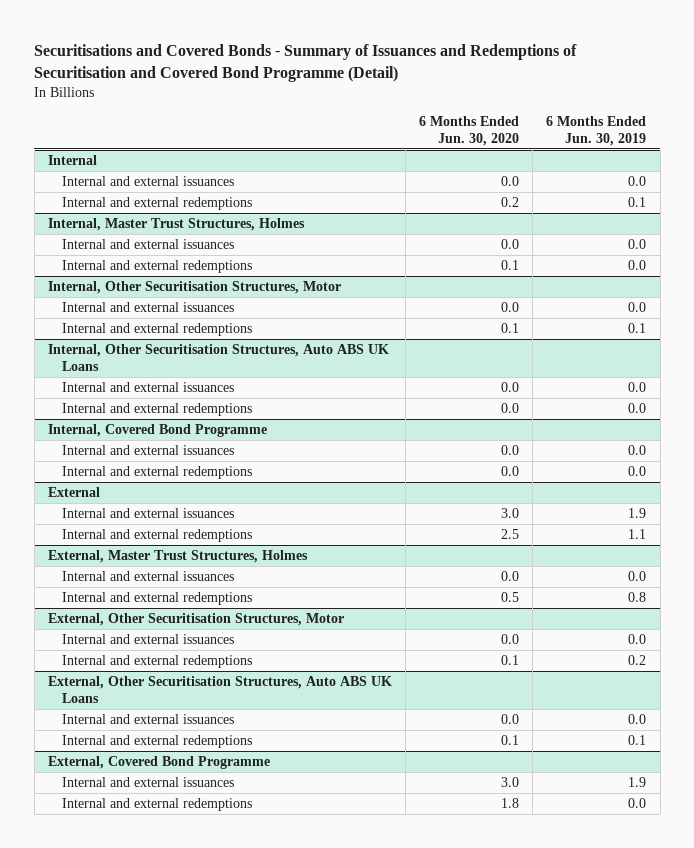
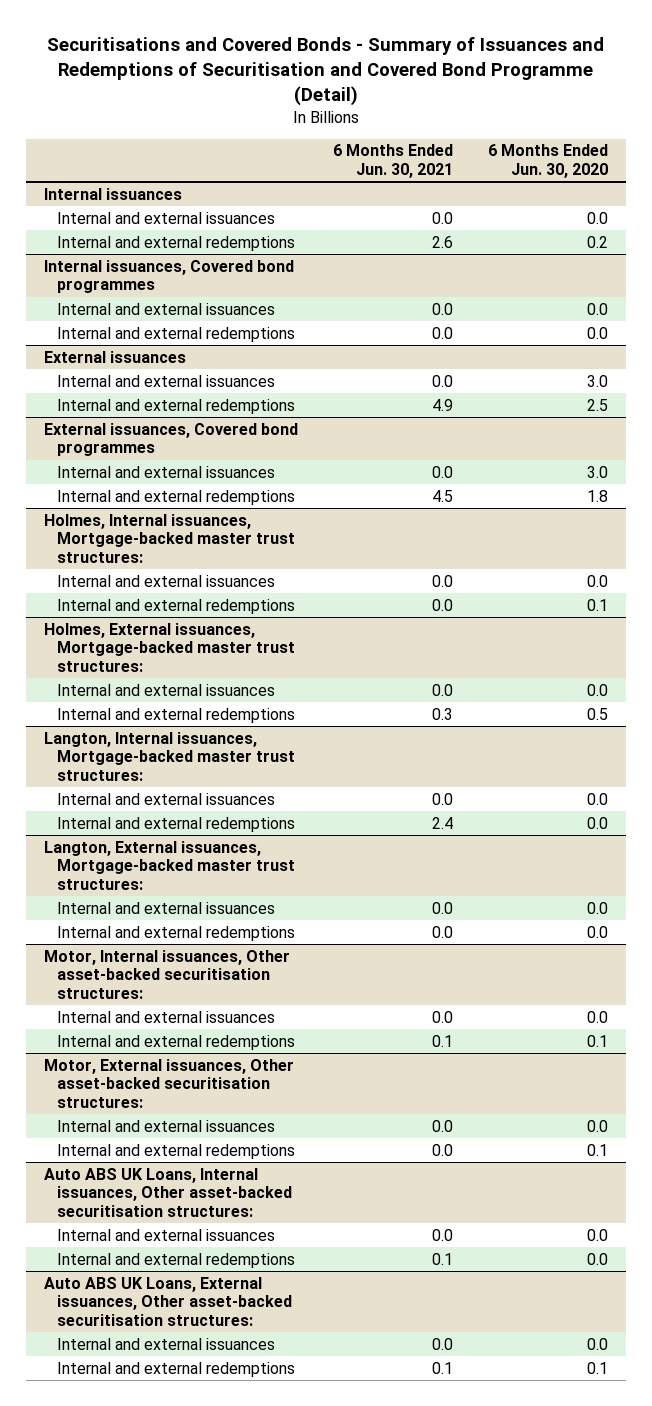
- | 6 Months Ended Jun. 30, 2020 | 6 Months Ended Jun. 30, 2019
+ | 6 Months Ended Jun. 30, 2021 | 6 Months Ended Jun. 30, 2020
- Internal
+ Internal issuances
- Internal, Master Trust Structures, Holmes
+ Internal issuances, Covered bond programmes
- Internal and external redemptions | 0.1 | 0.0
- Internal, Other Securitisation Structures, Motor
+ Internal and external redemptions | 0.0 | 0.0
+ External issuances
+ Internal and external issuances | 0.0 | 3.0
+ Internal and external redemptions | 4.9 | 2.5
+ External issuances, Covered bond programmes
+ Internal and external issuances | 0.0 | 3.0
+ Internal and external redemptions | 4.5 | 1.8
+ Holmes, Internal issuances, Mortgage-backed master trust structures:
- Internal, Other Securitisation Structures, Auto ABS UK Loans
+ Holmes, External issuances, Mortgage-backed master trust structures:
+ Internal and external redemptions | 0.3 | 0.5
+ Langton, Internal issuances, Mortgage-backed master trust structures:
+ Internal and external issuances | 0.0 | 0.0
- Internal, Covered Bond Programme
+ Langton, External issuances, Mortgage-backed master trust structures:
- External
- Internal and external issuances | 3.0 | 1.9
- Internal and external redemptions | 2.5 | 1.1
- External, Master Trust Structures, Holmes
+ Motor, Internal issuances, Other asset-backed securitisation structures:
- Internal and external redemptions | 0.5 | 0.8
- External, Other Securitisation Structures, Motor
+ Internal and external redemptions | 0.1 | 0.1
+ Motor, External issuances, Other asset-backed securitisation structures:
- External, Other Securitisation Structures, Auto ABS UK Loans
+ Auto ABS UK Loans, Internal issuances, Other asset-backed securitisation structures:
+ Internal and external redemptions | 0.1 | 0.0
+ Auto ABS UK Loans, External issuances, Other asset-backed securitisation structures:
+ Internal and external issuances | 0.0 | 0.0
- External, Covered Bond Programme
- Internal and external issuances | 3.0 | 1.9
- Internal and external redemptions | 1.8 | 0.0

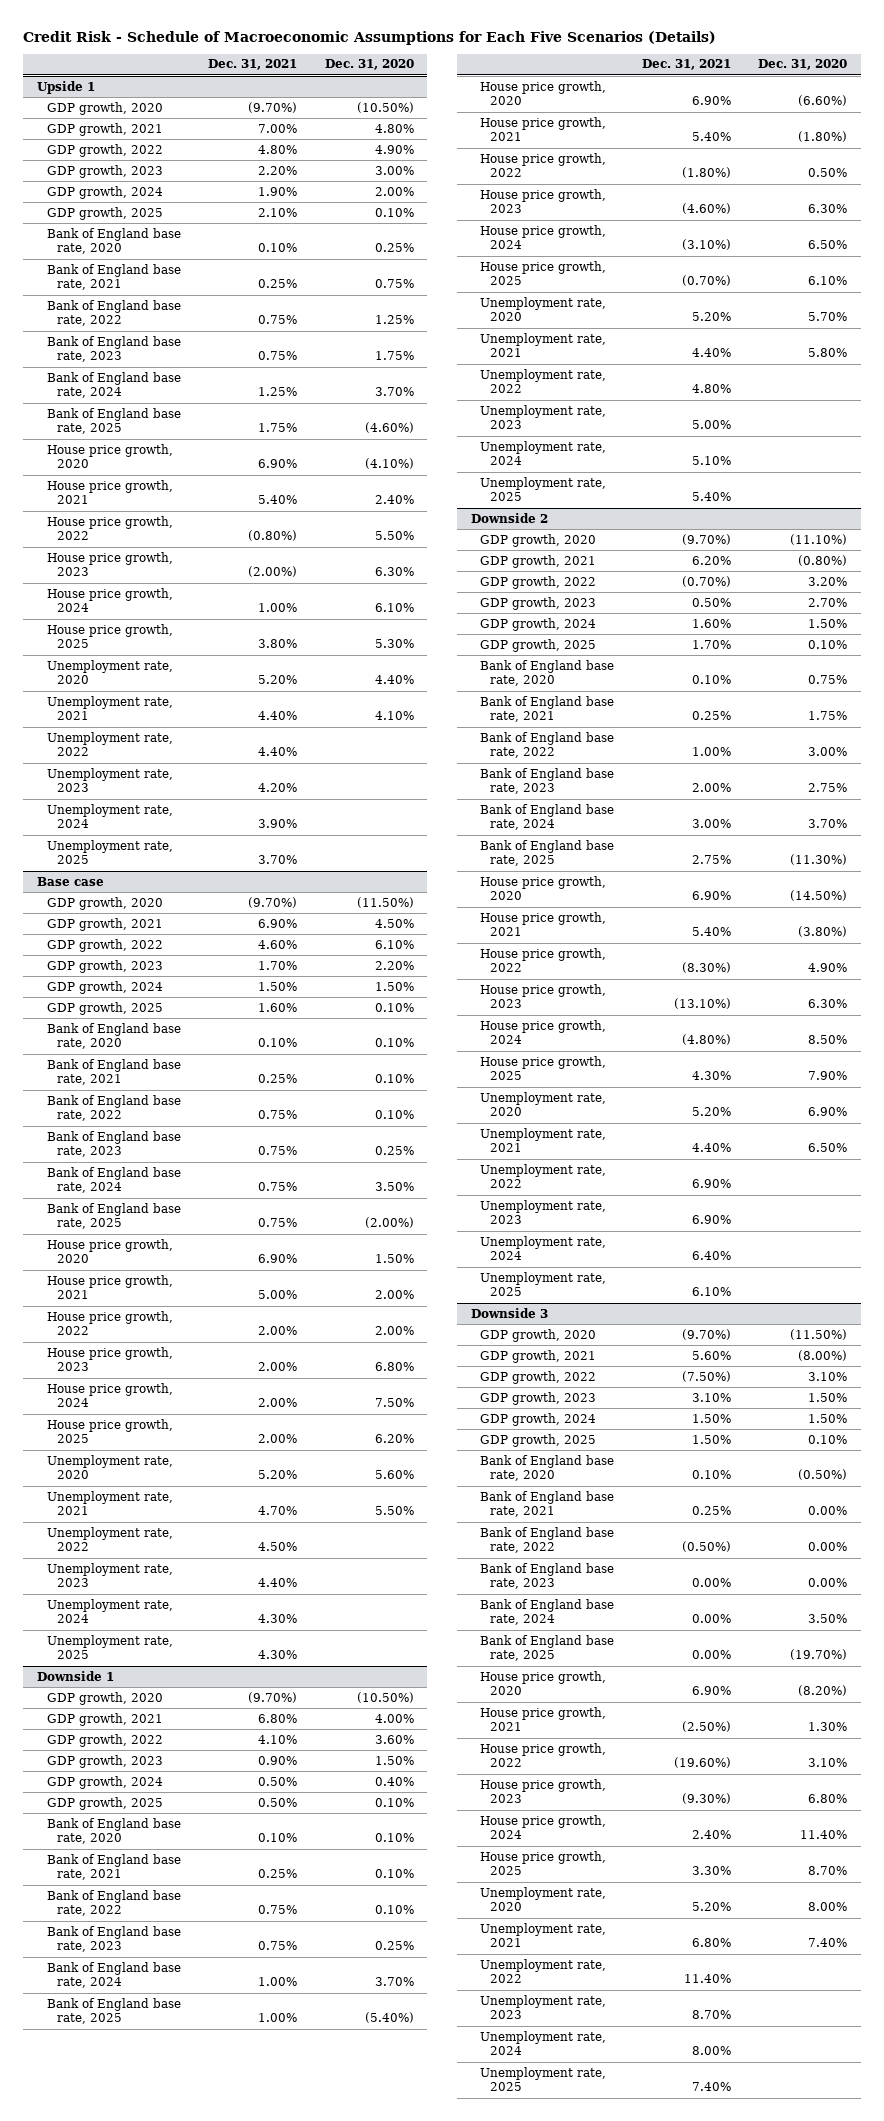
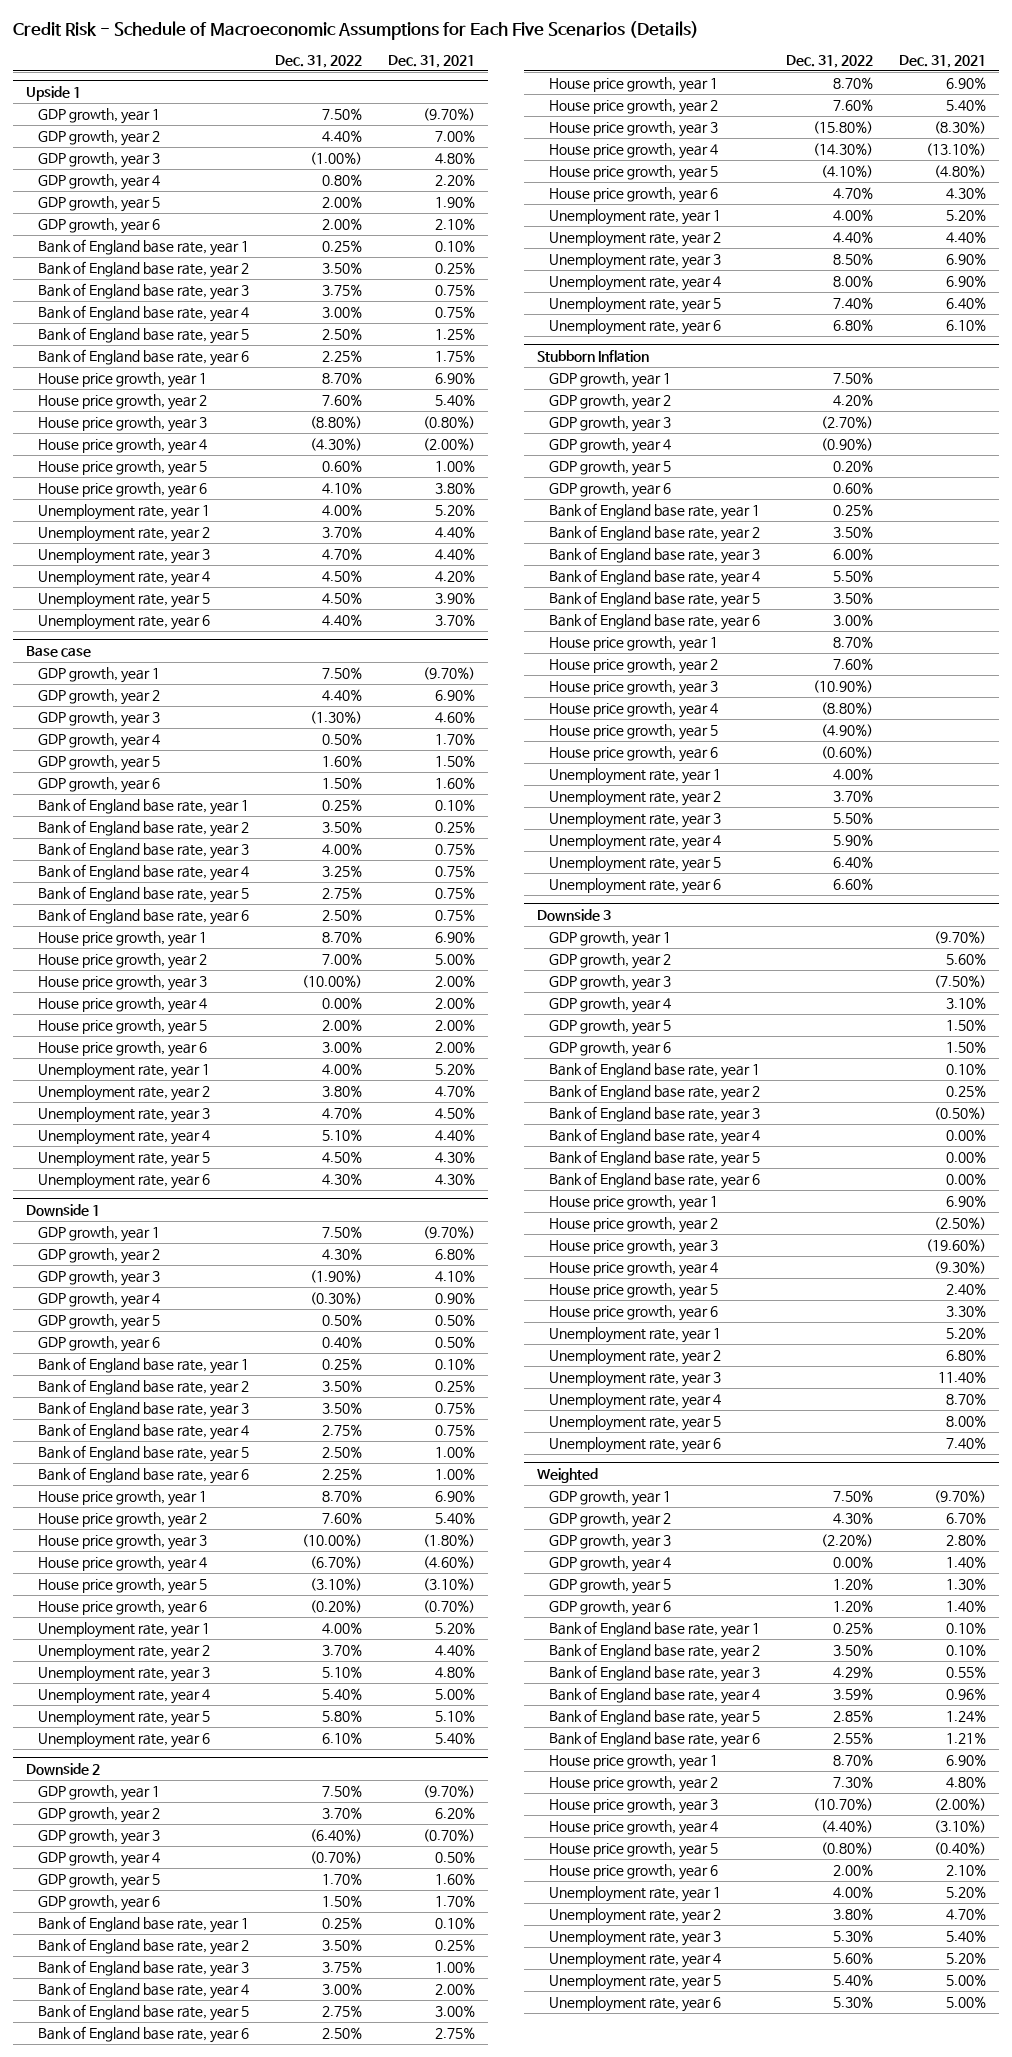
- | Dec. 31, 2021 | Dec. 31, 2020
+ | Dec. 31, 2022 | Dec. 31, 2021
@ Upside 1
- GDP growth, 2020 | (9.70%) | (10.50%)
- GDP growth, 2021 | 7.00% | 4.80%
- GDP growth, 2022 | 4.80% | 4.90%
- GDP growth, 2023 | 2.20% | 3.00%
- GDP growth, 2024 | 1.90% | 2.00%
- GDP growth, 2025 | 2.10% | 0.10%
- Bank of England base rate, 2020 | 0.10% | 0.25%
- Bank of England base rate, 2021 | 0.25% | 0.75%
- Bank of England base rate, 2022 | 0.75% | 1.25%
- Bank of England base rate, 2023 | 0.75% | 1.75%
- Bank of England base rate, 2024 | 1.25% | 3.70%
- Bank of England base rate, 2025 | 1.75% | (4.60%)
- House price growth, 2020 | 6.90% | (4.10%)
- House price growth, 2021 | 5.40% | 2.40%
- House price growth, 2022 | (0.80%) | 5.50%
- House price growth, 2023 | (2.00%) | 6.30%
- House price growth, 2024 | 1.00% | 6.10%
- House price growth, 2025 | 3.80% | 5.30%
- Unemployment rate, 2020 | 5.20% | 4.40%
- Unemployment rate, 2021 | 4.40% | 4.10%
- Unemployment rate, 2022 | 4.40% |
- Unemployment rate, 2023 | 4.20% |
- Unemployment rate, 2024 | 3.90% |
- Unemployment rate, 2025 | 3.70% |
+ GDP growth, year 1 | 7.50% | (9.70%)
+ GDP growth, year 2 | 4.40% | 7.00%
+ GDP growth, year 3 | (1.00%) | 4.80%
+ GDP growth, year 4 | 0.80% | 2.20%
+ GDP growth, year 5 | 2.00% | 1.90%
+ GDP growth, year 6 | 2.00% | 2.10%
+ Bank of England base rate, year 1 | 0.25% | 0.10%
+ Bank of England base rate, year 2 | 3.50% | 0.25%
+ Bank of England base rate, year 3 | 3.75% | 0.75%
+ Bank of England base rate, year 4 | 3.00% | 0.75%
+ Bank of England base rate, year 5 | 2.50% | 1.25%
+ Bank of England base rate, year 6 | 2.25% | 1.75%
+ House price growth, year 1 | 8.70% | 6.90%
+ House price growth, year 2 | 7.60% | 5.40%
+ House price growth, year 3 | (8.80%) | (0.80%)
+ House price growth, year 4 | (4.30%) | (2.00%)
+ House price growth, year 5 | 0.60% | 1.00%
+ House price growth, year 6 | 4.10% | 3.80%
+ Unemployment rate, year 1 | 4.00% | 5.20%
+ Unemployment rate, year 2 | 3.70% | 4.40%
+ Unemployment rate, year 3 | 4.70% | 4.40%
+ Unemployment rate, year 4 | 4.50% | 4.20%
+ Unemployment rate, year 5 | 4.50% | 3.90%
+ Unemployment rate, year 6 | 4.40% | 3.70%
@ Base case
- GDP growth, 2020 | (9.70%) | (11.50%)
- GDP growth, 2021 | 6.90% | 4.50%
- GDP growth, 2022 | 4.60% | 6.10%
- GDP growth, 2023 | 1.70% | 2.20%
- GDP growth, 2024 | 1.50% | 1.50%
- GDP growth, 2025 | 1.60% | 0.10%
- Bank of England base rate, 2020 | 0.10% | 0.10%
- Bank of England base rate, 2021 | 0.25% | 0.10%
- Bank of England base rate, 2022 | 0.75% | 0.10%
- Bank of England base rate, 2023 | 0.75% | 0.25%
- Bank of England base rate, 2024 | 0.75% | 3.50%
- Bank of England base rate, 2025 | 0.75% | (2.00%)
- House price growth, 2020 | 6.90% | 1.50%
- House price growth, 2021 | 5.00% | 2.00%
- House price growth, 2022 | 2.00% | 2.00%
- House price growth, 2023 | 2.00% | 6.80%
- House price growth, 2024 | 2.00% | 7.50%
- House price growth, 2025 | 2.00% | 6.20%
- Unemployment rate, 2020 | 5.20% | 5.60%
- Unemployment rate, 2021 | 4.70% | 5.50%
- Unemployment rate, 2022 | 4.50% |
- Unemployment rate, 2023 | 4.40% |
- Unemployment rate, 2024 | 4.30% |
- Unemployment rate, 2025 | 4.30% |
+ GDP growth, year 1 | 7.50% | (9.70%)
+ GDP growth, year 2 | 4.40% | 6.90%
+ GDP growth, year 3 | (1.30%) | 4.60%
+ GDP growth, year 4 | 0.50% | 1.70%
+ GDP growth, year 5 | 1.60% | 1.50%
+ GDP growth, year 6 | 1.50% | 1.60%
+ Bank of England base rate, year 1 | 0.25% | 0.10%
+ Bank of England base rate, year 2 | 3.50% | 0.25%
+ Bank of England base rate, year 3 | 4.00% | 0.75%
+ Bank of England base rate, year 4 | 3.25% | 0.75%
+ Bank of England base rate, year 5 | 2.75% | 0.75%
+ Bank of England base rate, year 6 | 2.50% | 0.75%
+ House price growth, year 1 | 8.70% | 6.90%
+ House price growth, year 2 | 7.00% | 5.00%
+ House price growth, year 3 | (10.00%) | 2.00%
+ House price growth, year 4 | 0.00% | 2.00%
+ House price growth, year 5 | 2.00% | 2.00%
+ House price growth, year 6 | 3.00% | 2.00%
+ Unemployment rate, year 1 | 4.00% | 5.20%
+ Unemployment rate, year 2 | 3.80% | 4.70%
+ Unemployment rate, year 3 | 4.70% | 4.50%
+ Unemployment rate, year 4 | 5.10% | 4.40%
+ Unemployment rate, year 5 | 4.50% | 4.30%
+ Unemployment rate, year 6 | 4.30% | 4.30%
@ Downside 1
- GDP growth, 2020 | (9.70%) | (10.50%)
- GDP growth, 2021 | 6.80% | 4.00%
- GDP growth, 2022 | 4.10% | 3.60%
- GDP growth, 2023 | 0.90% | 1.50%
- GDP growth, 2024 | 0.50% | 0.40%
- GDP growth, 2025 | 0.50% | 0.10%
- Bank of England base rate, 2020 | 0.10% | 0.10%
- Bank of England base rate, 2021 | 0.25% | 0.10%
- Bank of England base rate, 2022 | 0.75% | 0.10%
- Bank of England base rate, 2023 | 0.75% | 0.25%
- Bank of England base rate, 2024 | 1.00% | 3.70%
- Bank of England base rate, 2025 | 1.00% | (5.40%)
- House price growth, 2020 | 6.90% | (6.60%)
- House price growth, 2021 | 5.40% | (1.80%)
- House price growth, 2022 | (1.80%) | 0.50%
- House price growth, 2023 | (4.60%) | 6.30%
- House price growth, 2024 | (3.10%) | 6.50%
- House price growth, 2025 | (0.70%) | 6.10%
- Unemployment rate, 2020 | 5.20% | 5.70%
- Unemployment rate, 2021 | 4.40% | 5.80%
- Unemployment rate, 2022 | 4.80% |
- Unemployment rate, 2023 | 5.00% |
- Unemployment rate, 2024 | 5.10% |
- Unemployment rate, 2025 | 5.40% |
+ GDP growth, year 1 | 7.50% | (9.70%)
+ GDP growth, year 2 | 4.30% | 6.80%
+ GDP growth, year 3 | (1.90%) | 4.10%
+ GDP growth, year 4 | (0.30%) | 0.90%
+ GDP growth, year 5 | 0.50% | 0.50%
+ GDP growth, year 6 | 0.40% | 0.50%
+ Bank of England base rate, year 1 | 0.25% | 0.10%
+ Bank of England base rate, year 2 | 3.50% | 0.25%
+ Bank of England base rate, year 3 | 3.50% | 0.75%
+ Bank of England base rate, year 4 | 2.75% | 0.75%
+ Bank of England base rate, year 5 | 2.50% | 1.00%
+ Bank of England base rate, year 6 | 2.25% | 1.00%
+ House price growth, year 1 | 8.70% | 6.90%
+ House price growth, year 2 | 7.60% | 5.40%
+ House price growth, year 3 | (10.00%) | (1.80%)
+ House price growth, year 4 | (6.70%) | (4.60%)
+ House price growth, year 5 | (3.10%) | (3.10%)
+ House price growth, year 6 | (0.20%) | (0.70%)
+ Unemployment rate, year 1 | 4.00% | 5.20%
+ Unemployment rate, year 2 | 3.70% | 4.40%
+ Unemployment rate, year 3 | 5.10% | 4.80%
+ Unemployment rate, year 4 | 5.40% | 5.00%
+ Unemployment rate, year 5 | 5.80% | 5.10%
+ Unemployment rate, year 6 | 6.10% | 5.40%
@ Downside 2
- GDP growth, 2020 | (9.70%) | (11.10%)
- GDP growth, 2021 | 6.20% | (0.80%)
- GDP growth, 2022 | (0.70%) | 3.20%
- GDP growth, 2023 | 0.50% | 2.70%
- GDP growth, 2024 | 1.60% | 1.50%
- GDP growth, 2025 | 1.70% | 0.10%
- Bank of England base rate, 2020 | 0.10% | 0.75%
- Bank of England base rate, 2021 | 0.25% | 1.75%
- Bank of England base rate, 2022 | 1.00% | 3.00%
- Bank of England base rate, 2023 | 2.00% | 2.75%
- Bank of England base rate, 2024 | 3.00% | 3.70%
- Bank of England base rate, 2025 | 2.75% | (11.30%)
- House price growth, 2020 | 6.90% | (14.50%)
- House price growth, 2021 | 5.40% | (3.80%)
- House price growth, 2022 | (8.30%) | 4.90%
- House price growth, 2023 | (13.10%) | 6.30%
- House price growth, 2024 | (4.80%) | 8.50%
- House price growth, 2025 | 4.30% | 7.90%
- Unemployment rate, 2020 | 5.20% | 6.90%
- Unemployment rate, 2021 | 4.40% | 6.50%
- Unemployment rate, 2022 | 6.90% |
- Unemployment rate, 2023 | 6.90% |
- Unemployment rate, 2024 | 6.40% |
- Unemployment rate, 2025 | 6.10% |
+ GDP growth, year 1 | 7.50% | (9.70%)
+ GDP growth, year 2 | 3.70% | 6.20%
+ GDP growth, year 3 | (6.40%) | (0.70%)
+ GDP growth, year 4 | (0.70%) | 0.50%
+ GDP growth, year 5 | 1.70% | 1.60%
+ GDP growth, year 6 | 1.50% | 1.70%
+ Bank of England base rate, year 1 | 0.25% | 0.10%
+ Bank of England base rate, year 2 | 3.50% | 0.25%
+ Bank of England base rate, year 3 | 3.75% | 1.00%
+ Bank of England base rate, year 4 | 3.00% | 2.00%
+ Bank of England base rate, year 5 | 2.75% | 3.00%
+ Bank of England base rate, year 6 | 2.50% | 2.75%
+ House price growth, year 1 | 8.70% | 6.90%
+ House price growth, year 2 | 7.60% | 5.40%
+ House price growth, year 3 | (15.80%) | (8.30%)
+ House price growth, year 4 | (14.30%) | (13.10%)
+ House price growth, year 5 | (4.10%) | (4.80%)
+ House price growth, year 6 | 4.70% | 4.30%
+ Unemployment rate, year 1 | 4.00% | 5.20%
+ Unemployment rate, year 2 | 4.40% | 4.40%
+ Unemployment rate, year 3 | 8.50% | 6.90%
+ Unemployment rate, year 4 | 8.00% | 6.90%
+ Unemployment rate, year 5 | 7.40% | 6.40%
+ Unemployment rate, year 6 | 6.80% | 6.10%
+ Stubborn Inflation
+ GDP growth, year 1 | 7.50% |
+ GDP growth, year 2 | 4.20% |
+ GDP growth, year 3 | (2.70%) |
+ GDP growth, year 4 | (0.90%) |
+ GDP growth, year 5 | 0.20% |
+ GDP growth, year 6 | 0.60% |
+ Bank of England base rate, year 1 | 0.25% |
+ Bank of England base rate, year 2 | 3.50% |
+ Bank of England base rate, year 3 | 6.00% |
+ Bank of England base rate, year 4 | 5.50% |
+ Bank of England base rate, year 5 | 3.50% |
+ Bank of England base rate, year 6 | 3.00% |
+ House price growth, year 1 | 8.70% |
+ House price growth, year 2 | 7.60% |
+ House price growth, year 3 | (10.90%) |
+ House price growth, year 4 | (8.80%) |
+ House price growth, year 5 | (4.90%) |
+ House price growth, year 6 | (0.60%) |
+ Unemployment rate, year 1 | 4.00% |
+ Unemployment rate, year 2 | 3.70% |
+ Unemployment rate, year 3 | 5.50% |
+ Unemployment rate, year 4 | 5.90% |
+ Unemployment rate, year 5 | 6.40% |
+ Unemployment rate, year 6 | 6.60% |
@ Downside 3
- GDP growth, 2020 | (9.70%) | (11.50%)
- GDP growth, 2021 | 5.60% | (8.00%)
- GDP growth, 2022 | (7.50%) | 3.10%
- GDP growth, 2023 | 3.10% | 1.50%
- GDP growth, 2024 | 1.50% | 1.50%
- GDP growth, 2025 | 1.50% | 0.10%
- Bank of England base rate, 2020 | 0.10% | (0.50%)
- Bank of England base rate, 2021 | 0.25% | 0.00%
- Bank of England base rate, 2022 | (0.50%) | 0.00%
- Bank of England base rate, 2023 | 0.00% | 0.00%
- Bank of England base rate, 2024 | 0.00% | 3.50%
- Bank of England base rate, 2025 | 0.00% | (19.70%)
- House price growth, 2020 | 6.90% | (8.20%)
- House price growth, 2021 | (2.50%) | 1.30%
- House price growth, 2022 | (19.60%) | 3.10%
- House price growth, 2023 | (9.30%) | 6.80%
- House price growth, 2024 | 2.40% | 11.40%
- House price growth, 2025 | 3.30% | 8.70%
- Unemployment rate, 2020 | 5.20% | 8.00%
- Unemployment rate, 2021 | 6.80% | 7.40%
- Unemployment rate, 2022 | 11.40% |
- Unemployment rate, 2023 | 8.70% |
- Unemployment rate, 2024 | 8.00% |
- Unemployment rate, 2025 | 7.40% |
+ GDP growth, year 1 | | (9.70%)
+ GDP growth, year 2 | | 5.60%
+ GDP growth, year 3 | | (7.50%)
+ GDP growth, year 4 | | 3.10%
+ GDP growth, year 5 | | 1.50%
+ GDP growth, year 6 | | 1.50%
+ Bank of England base rate, year 1 | | 0.10%
+ Bank of England base rate, year 2 | | 0.25%
+ Bank of England base rate, year 3 | | (0.50%)
+ Bank of England base rate, year 4 | | 0.00%
+ Bank of England base rate, year 5 | | 0.00%
+ Bank of England base rate, year 6 | | 0.00%
+ House price growth, year 1 | | 6.90%
+ House price growth, year 2 | | (2.50%)
+ House price growth, year 3 | | (19.60%)
+ House price growth, year 4 | | (9.30%)
+ House price growth, year 5 | | 2.40%
+ House price growth, year 6 | | 3.30%
+ Unemployment rate, year 1 | | 5.20%
+ Unemployment rate, year 2 | | 6.80%
+ Unemployment rate, year 3 | | 11.40%
+ Unemployment rate, year 4 | | 8.70%
+ Unemployment rate, year 5 | | 8.00%
+ Unemployment rate, year 6 | | 7.40%
+ Weighted
+ GDP growth, year 1 | 7.50% | (9.70%)
+ GDP growth, year 2 | 4.30% | 6.70%
+ GDP growth, year 3 | (2.20%) | 2.80%
+ GDP growth, year 4 | 0.00% | 1.40%
+ GDP growth, year 5 | 1.20% | 1.30%
+ GDP growth, year 6 | 1.20% | 1.40%
+ Bank of England base rate, year 1 | 0.25% | 0.10%
+ Bank of England base rate, year 2 | 3.50% | 0.10%
+ Bank of England base rate, year 3 | 4.29% | 0.55%
+ Bank of England base rate, year 4 | 3.59% | 0.96%
+ Bank of England base rate, year 5 | 2.85% | 1.24%
+ Bank of England base rate, year 6 | 2.55% | 1.21%
+ House price growth, year 1 | 8.70% | 6.90%
+ House price growth, year 2 | 7.30% | 4.80%
+ House price growth, year 3 | (10.70%) | (2.00%)
+ House price growth, year 4 | (4.40%) | (3.10%)
+ House price growth, year 5 | (0.80%) | (0.40%)
+ House price growth, year 6 | 2.00% | 2.10%
+ Unemployment rate, year 1 | 4.00% | 5.20%
+ Unemployment rate, year 2 | 3.80% | 4.70%
+ Unemployment rate, year 3 | 5.30% | 5.40%
+ Unemployment rate, year 4 | 5.60% | 5.20%
+ Unemployment rate, year 5 | 5.40% | 5.00%
+ Unemployment rate, year 6 | 5.30% | 5.00%

